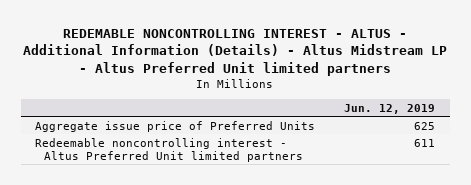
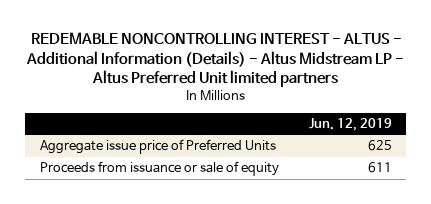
- Redeemable noncontrolling interest - Altus Preferred Unit limited partners | 611
+ Proceeds from issuance or sale of equity | 611

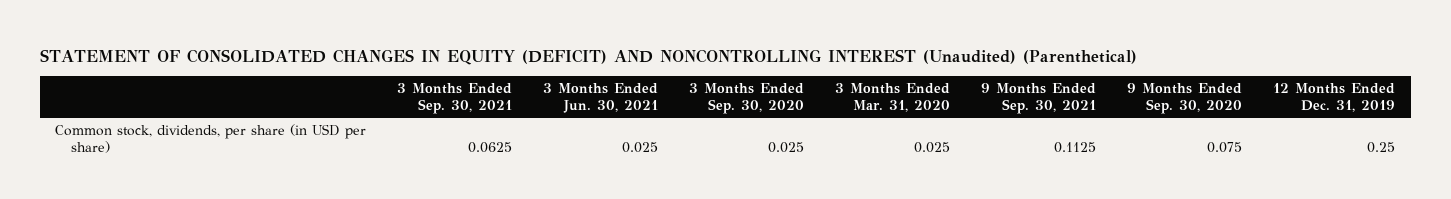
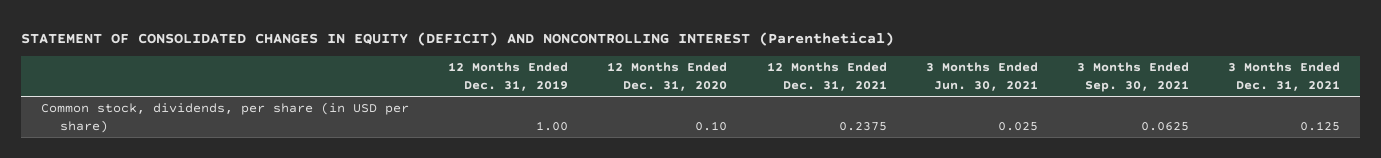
- STATEMENT OF CONSOLIDATED CHANGES IN EQUITY (DEFICIT) AND NONCONTROLLING INTEREST (Unaudited) (Parenthetical)
+ STATEMENT OF CONSOLIDATED CHANGES IN EQUITY (DEFICIT) AND NONCONTROLLING INTEREST (Parenthetical)
- | 3 Months Ended Sep. 30, 2021 | 3 Months Ended Jun. 30, 2021 | 3 Months Ended Sep. 30, 2020 | 3 Months Ended Mar. 31, 2020 | 9 Months Ended Sep. 30, 2021 | 9 Months Ended Sep. 30, 2020 | 12 Months Ended Dec. 31, 2019
+ | 12 Months Ended Dec. 31, 2019 | 12 Months Ended Dec. 31, 2020 | 12 Months Ended Dec. 31, 2021 | 3 Months Ended Jun. 30, 2021 | 3 Months Ended Sep. 30, 2021 | 3 Months Ended Dec. 31, 2021
- Common stock, dividends, per share (in USD per share) | 0.0625 | 0.025 | 0.025 | 0.025 | 0.1125 | 0.075 | 0.25
+ Common stock, dividends, per share (in USD per share) | 1.00 | 0.10 | 0.2375 | 0.025 | 0.0625 | 0.125

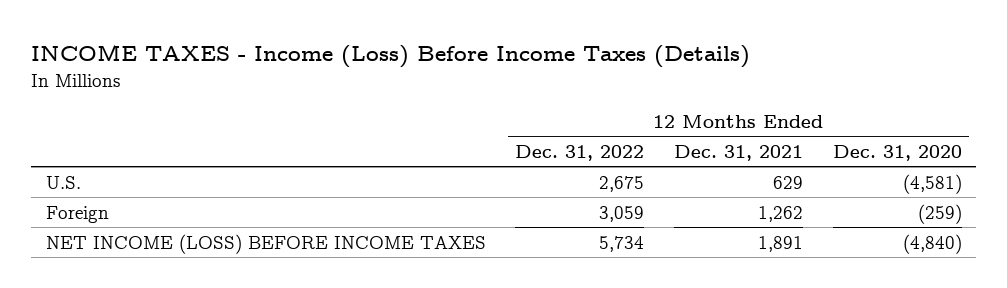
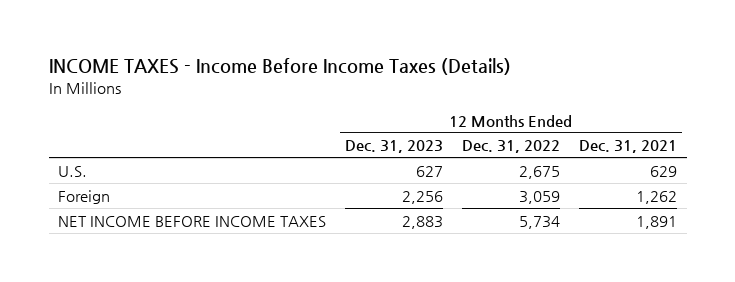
- INCOME TAXES - Income (Loss) Before Income Taxes (Details)
+ INCOME TAXES - Income Before Income Taxes (Details)
- | 12 Months Ended Dec. 31, 2022 | 12 Months Ended Dec. 31, 2021 | 12 Months Ended Dec. 31, 2020
+ | 12 Months Ended Dec. 31, 2023 | 12 Months Ended Dec. 31, 2022 | 12 Months Ended Dec. 31, 2021
- NET INCOME (LOSS) BEFORE INCOME TAXES | 5,734 | 1,891 | (4,840)
+ NET INCOME BEFORE INCOME TAXES | 2,883 | 5,734 | 1,891

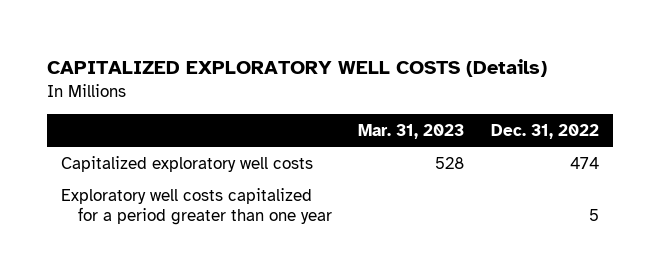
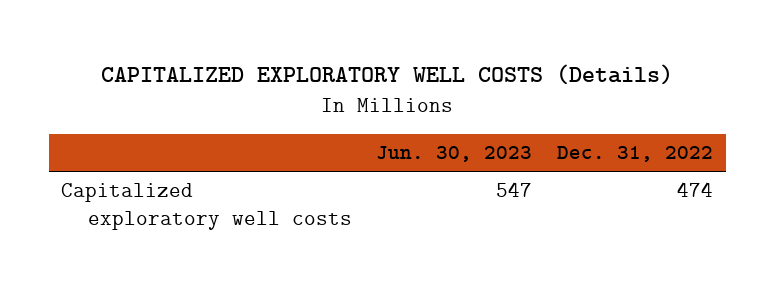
- | Mar. 31, 2023 | Dec. 31, 2022
+ | Jun. 30, 2023 | Dec. 31, 2022
- Exploratory well costs capitalized for a period greater than one year | | 5

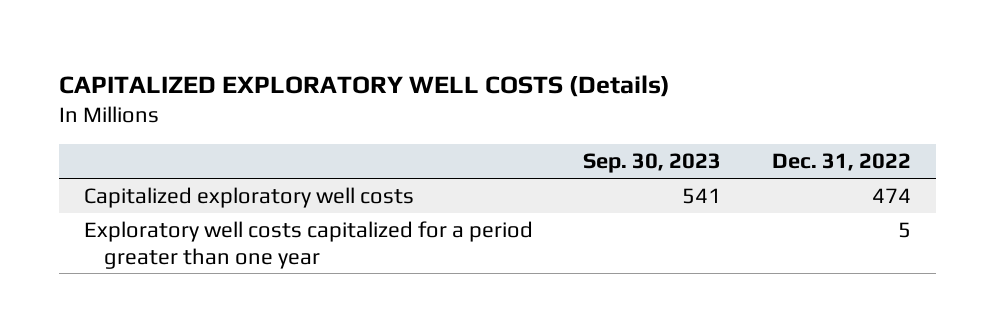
- | Jun. 30, 2023 | Dec. 31, 2022
+ | Sep. 30, 2023 | Dec. 31, 2022
+ Exploratory well costs capitalized for a period greater than one year | | 5

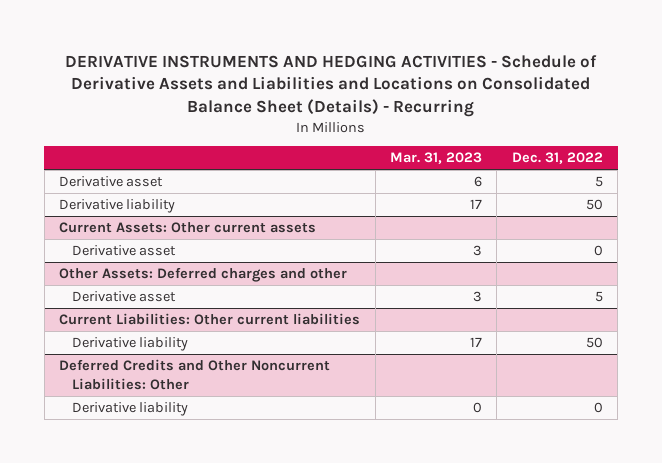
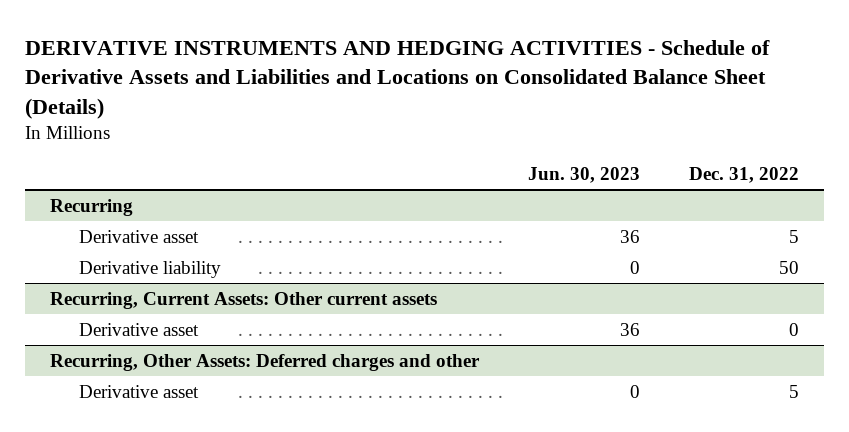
- DERIVATIVE INSTRUMENTS AND HEDGING ACTIVITIES - Schedule of Derivative Assets and Liabilities and Locations on Consolidated Balance Sheet (Details) - Recurring
+ DERIVATIVE INSTRUMENTS AND HEDGING ACTIVITIES - Schedule of Derivative Assets and Liabilities and Locations on Consolidated Balance Sheet (Details)
- | Mar. 31, 2023 | Dec. 31, 2022
+ | Jun. 30, 2023 | Dec. 31, 2022
+ Recurring
- Current Assets: Other current assets
+ Recurring, Current Assets: Other current assets
- Other Assets: Deferred charges and other
+ Recurring, Other Assets: Deferred charges and other
- Current Liabilities: Other current liabilities
- Derivative liability | 17 | 50
- Deferred Credits and Other Noncurrent Liabilities: Other
- Derivative liability | 0 | 0

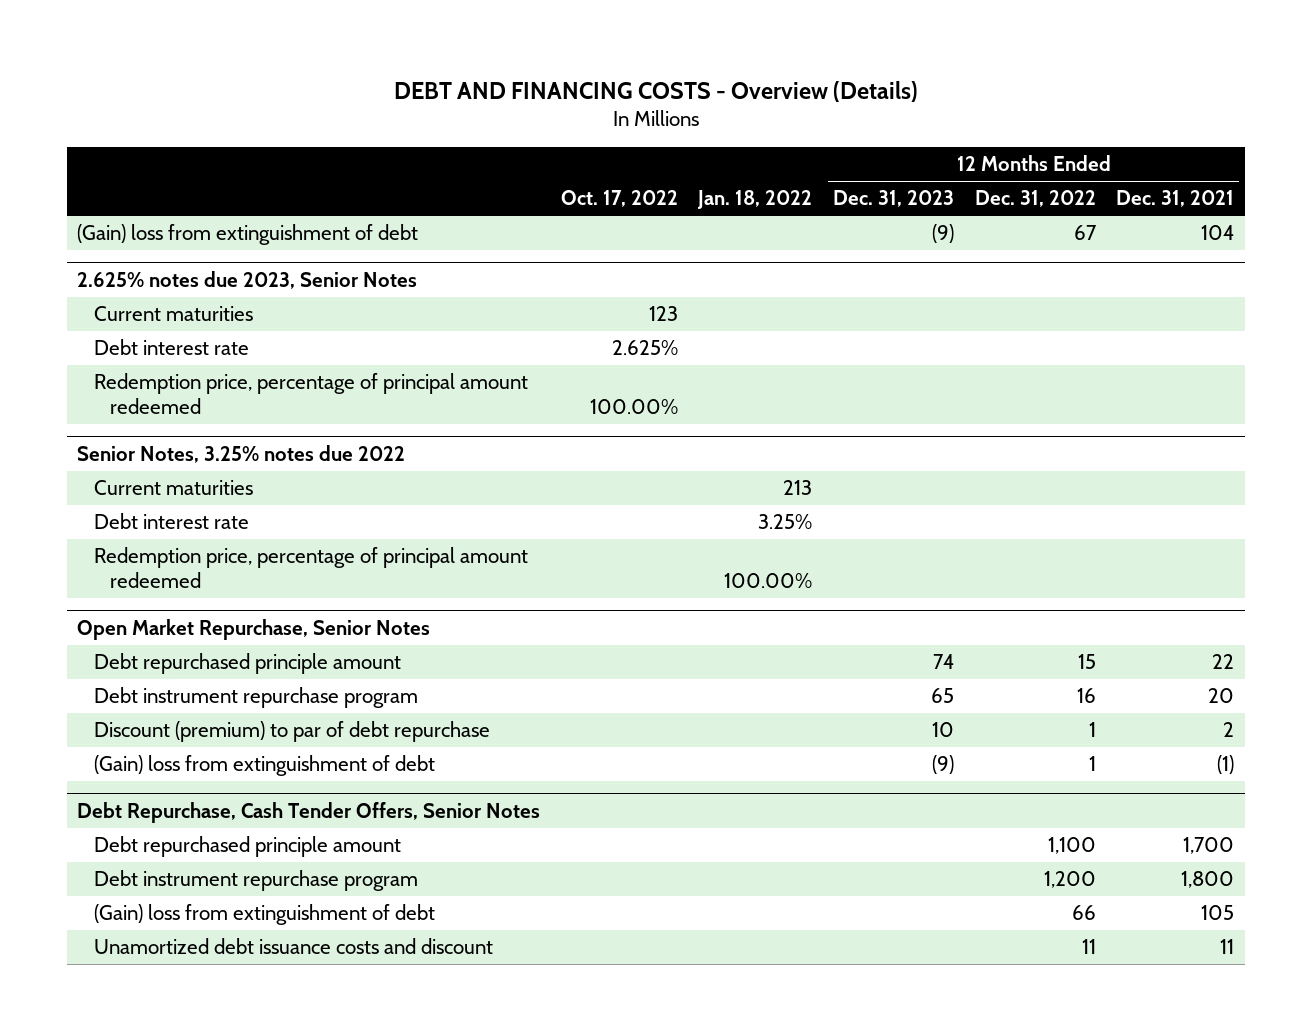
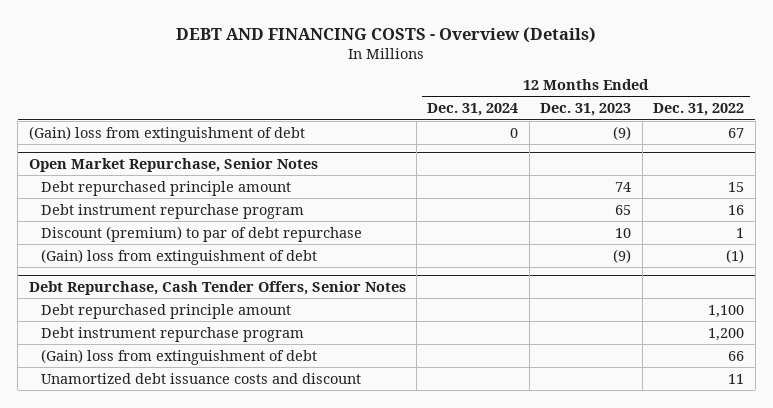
- | Oct. 17, 2022 | Jan. 18, 2022 | 12 Months Ended Dec. 31, 2023 | 12 Months Ended Dec. 31, 2022 | 12 Months Ended Dec. 31, 2021
+ | 12 Months Ended Dec. 31, 2024 | 12 Months Ended Dec. 31, 2023 | 12 Months Ended Dec. 31, 2022
- 2.625% notes due 2023, Senior Notes
- Current maturities | 123 | | | |
- Debt interest rate | 2.625% | | | |
- Redemption price, percentage of principal amount redeemed | 100.00% | | | |
- Senior Notes, 3.25% notes due 2022
- Current maturities | | 213 | | |
- Debt interest rate | | 3.25% | | |
- Redemption price, percentage of principal amount redeemed | | 100.00% | | |
@ Open Market Repurchase, Senior Notes
- (Gain) loss from extinguishment of debt | | | (9) | 1 | (1)
+ (Gain) loss from extinguishment of debt | | (9) | (1)

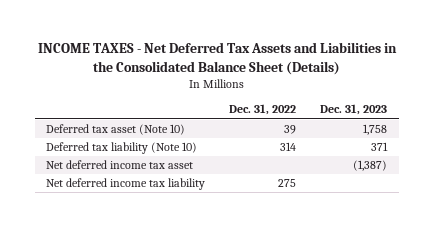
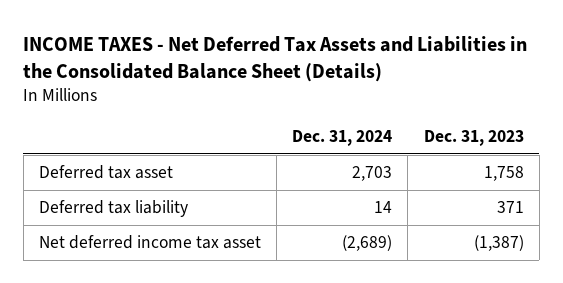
- | Dec. 31, 2022 | Dec. 31, 2023
+ | Dec. 31, 2024 | Dec. 31, 2023
- Deferred tax asset (Note 10) | 39 | 1,758
- Deferred tax liability (Note 10) | 314 | 371
+ Deferred tax asset | 2,703 | 1,758
+ Deferred tax liability | 14 | 371
- Net deferred income tax liability | 275 |

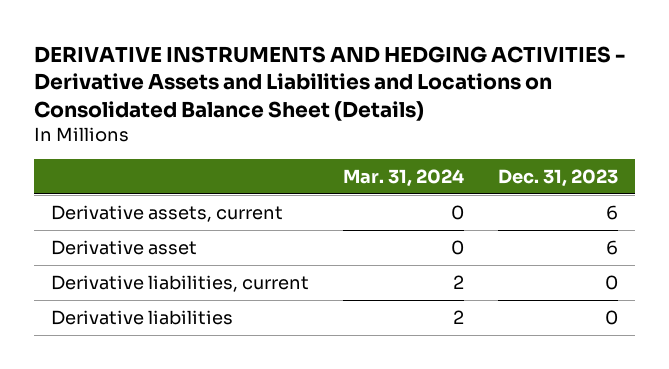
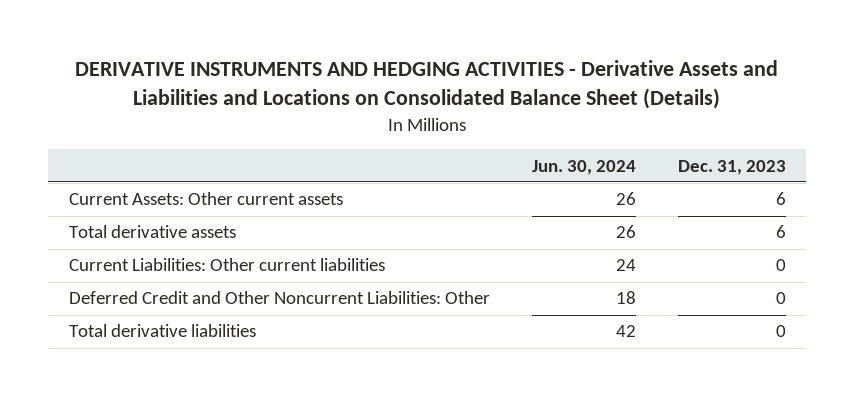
- | Mar. 31, 2024 | Dec. 31, 2023
+ | Jun. 30, 2024 | Dec. 31, 2023
- Derivative assets, current | 0 | 6
- Derivative asset | 0 | 6
- Derivative liabilities, current | 2 | 0
- Derivative liabilities | 2 | 0
+ Current Assets: Other current assets | 26 | 6
+ Total derivative assets | 26 | 6
+ Current Liabilities: Other current liabilities | 24 | 0
+ Deferred Credit and Other Noncurrent Liabilities: Other | 18 | 0
+ Total derivative liabilities | 42 | 0

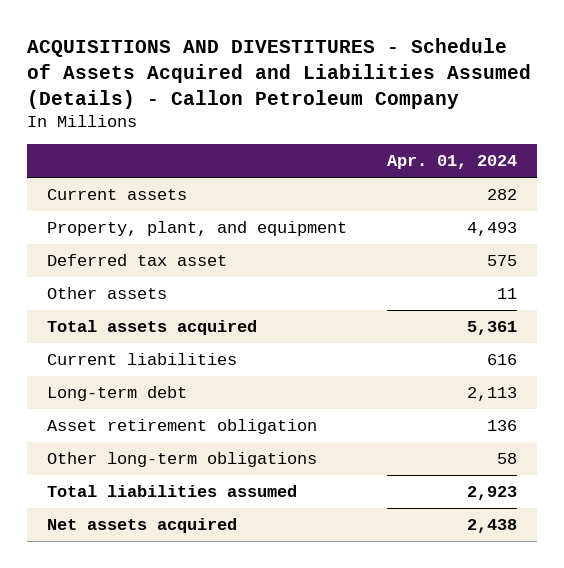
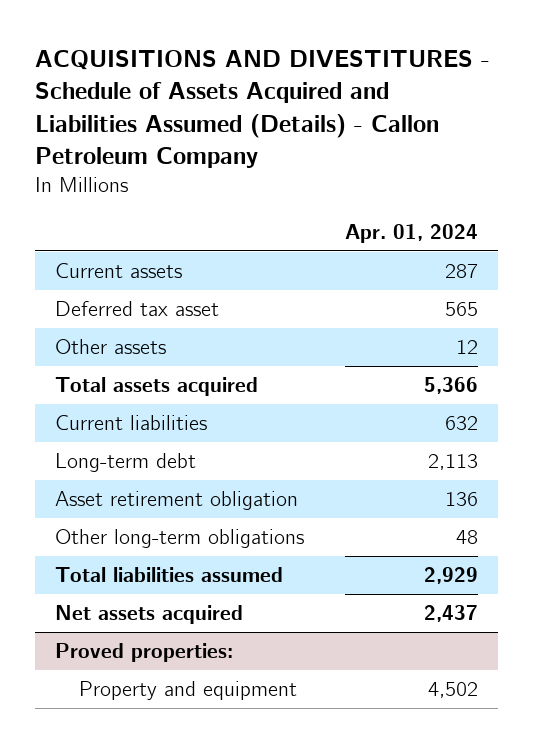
- Current assets | 282
- Property, plant, and equipment | 4,493
- Deferred tax asset | 575
- Other assets | 11
- Total assets acquired | 5,361
- Current liabilities | 616
+ Current assets | 287
+ Deferred tax asset | 565
+ Other assets | 12
+ Total assets acquired | 5,366
+ Current liabilities | 632
- Other long-term obligations | 58
- Total liabilities assumed | 2,923
- Net assets acquired | 2,438
+ Other long-term obligations | 48
+ Total liabilities assumed | 2,929
+ Net assets acquired | 2,437
+ Proved properties:
+ Property and equipment | 4,502

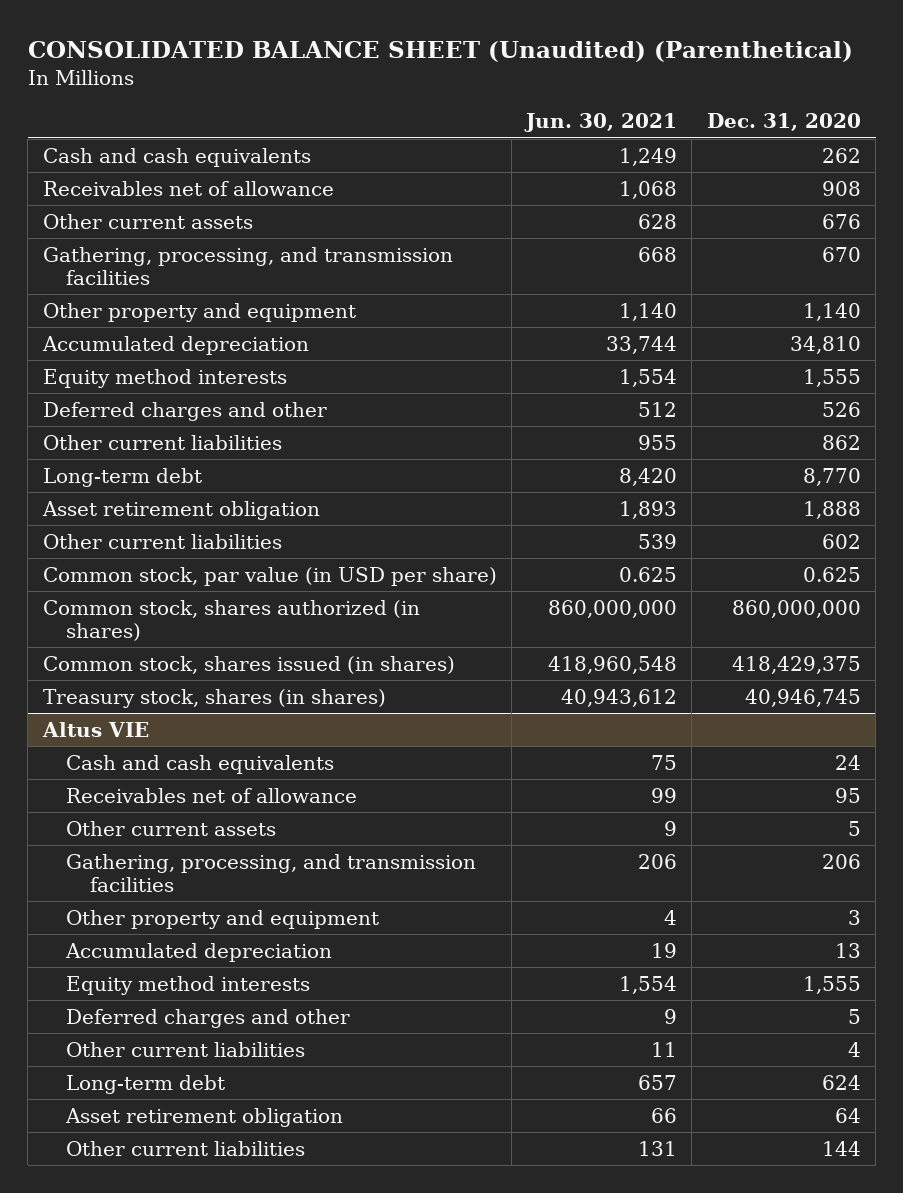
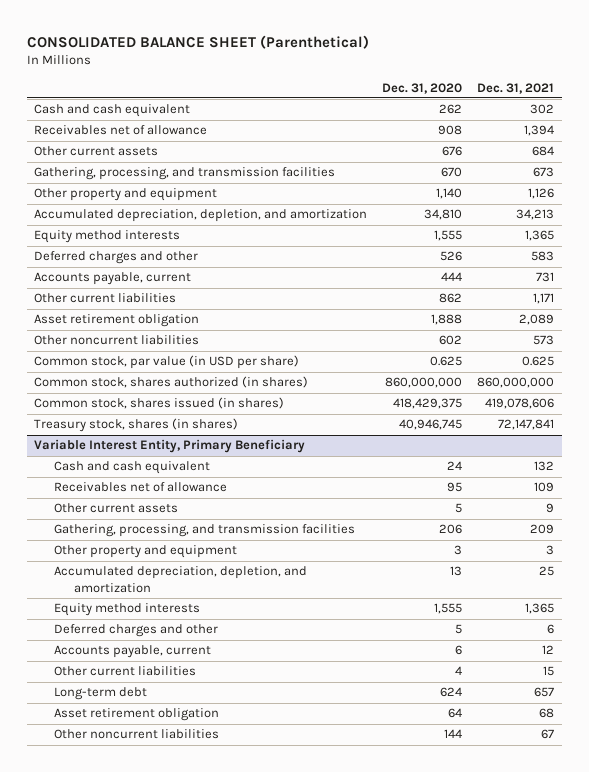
- CONSOLIDATED BALANCE SHEET (Unaudited) (Parenthetical)
+ CONSOLIDATED BALANCE SHEET (Parenthetical)
- | Jun. 30, 2021 | Dec. 31, 2020
+ | Dec. 31, 2020 | Dec. 31, 2021
- Cash and cash equivalents | 1,249 | 262
+ Cash and cash equivalent | 262 | 302
- Accumulated depreciation | 33,744 | 34,810
+ Accumulated depreciation, depletion, and amortization | 34,810 | 34,213
+ Accounts payable, current | 444 | 731
- Long-term debt | 8,420 | 8,770
- Other current liabilities | 539 | 602
+ Other noncurrent liabilities | 602 | 573
- Altus VIE
- Cash and cash equivalents | 75 | 24
+ Variable Interest Entity, Primary Beneficiary
+ Cash and cash equivalent | 24 | 132
- Accumulated depreciation | 19 | 13
+ Accumulated depreciation, depletion, and amortization | 13 | 25
+ Accounts payable, current | 6 | 12
- Other current liabilities | 131 | 144
+ Other noncurrent liabilities | 144 | 67

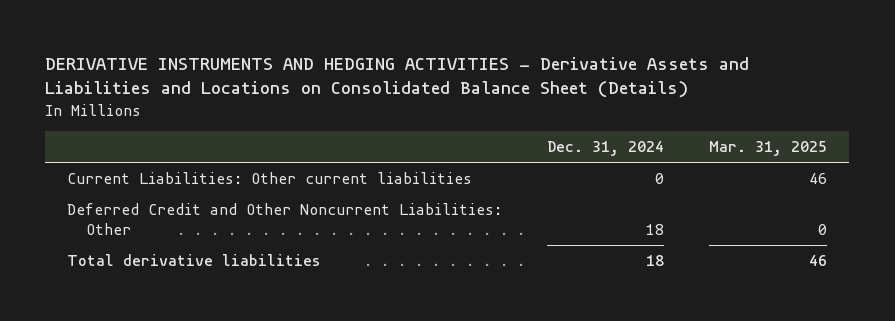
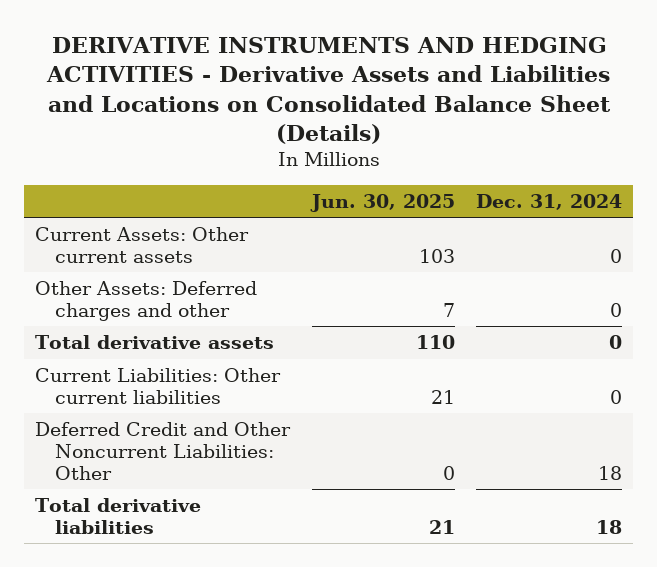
- | Dec. 31, 2024 | Mar. 31, 2025
+ | Jun. 30, 2025 | Dec. 31, 2024
+ Current Assets: Other current assets | 103 | 0
+ Other Assets: Deferred charges and other | 7 | 0
+ Total derivative assets | 110 | 0

